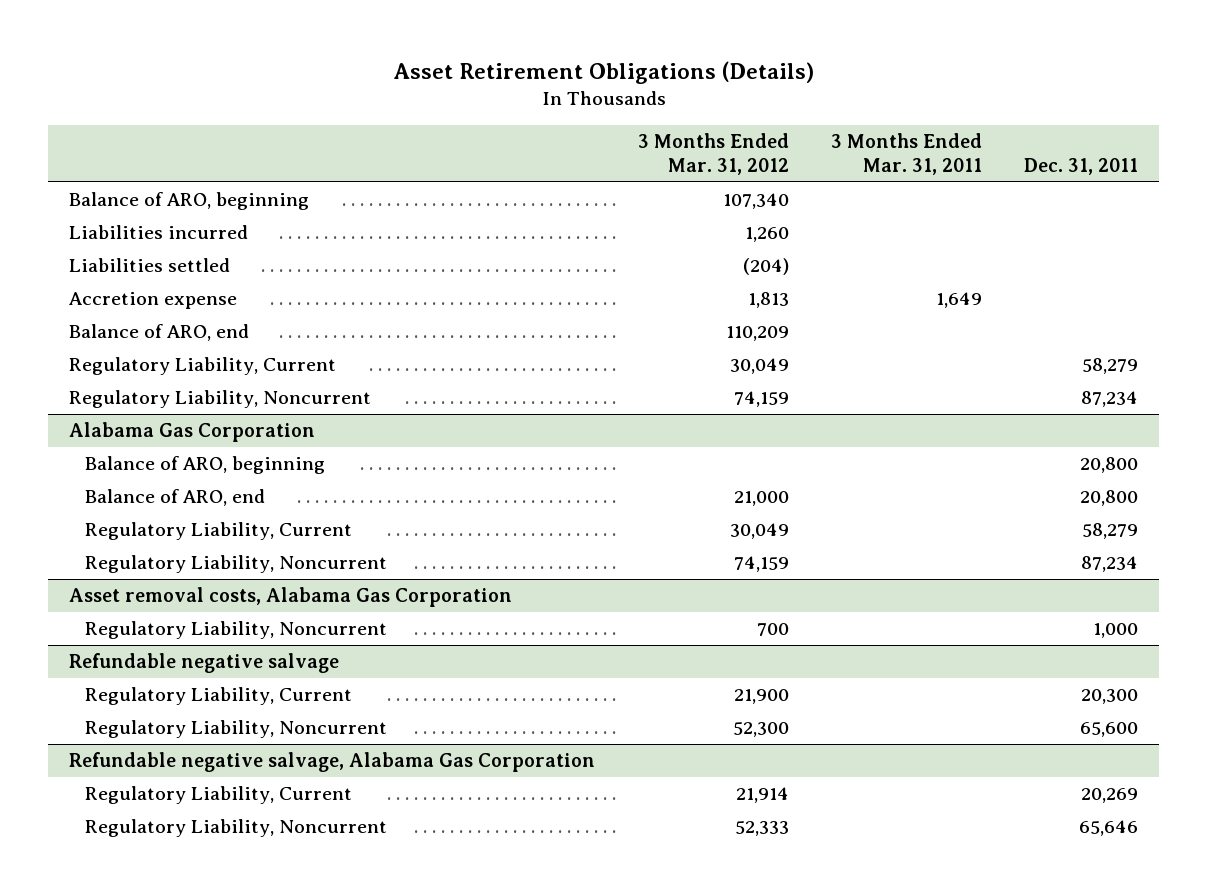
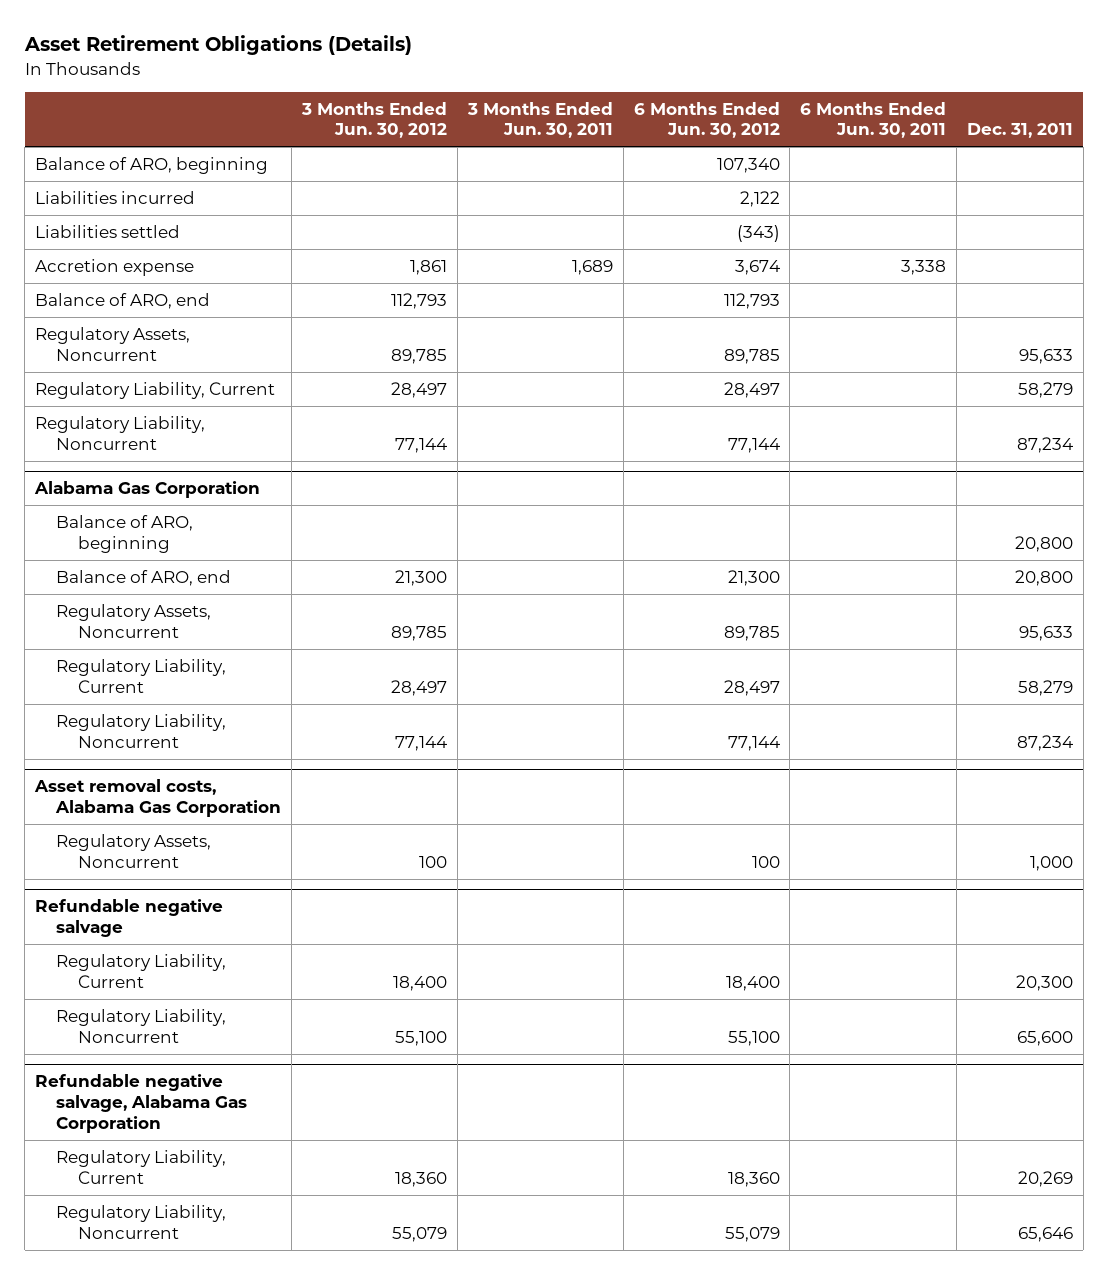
- | 3 Months Ended Mar. 31, 2012 | 3 Months Ended Mar. 31, 2011 | Dec. 31, 2011
+ | 3 Months Ended Jun. 30, 2012 | 3 Months Ended Jun. 30, 2011 | 6 Months Ended Jun. 30, 2012 | 6 Months Ended Jun. 30, 2011 | Dec. 31, 2011
+ Regulatory Assets, Noncurrent | 89,785 | | 89,785 | | 95,633
@ Alabama Gas Corporation
+ Regulatory Assets, Noncurrent | 89,785 | | 89,785 | | 95,633
@ Asset removal costs, Alabama Gas Corporation
- Regulatory Liability, Noncurrent | 700 | | 1,000
+ Regulatory Assets, Noncurrent | 100 | | 100 | | 1,000

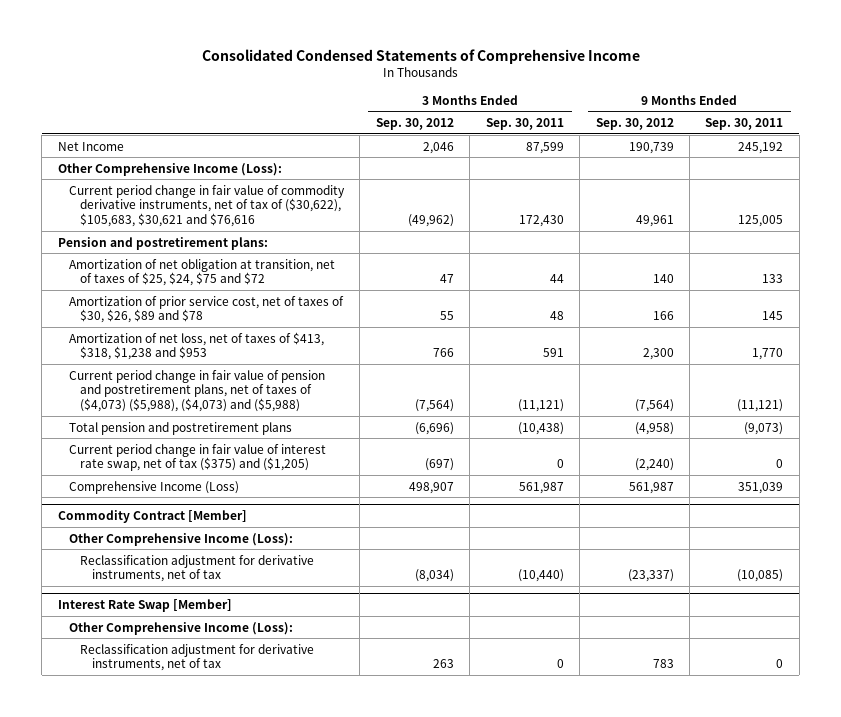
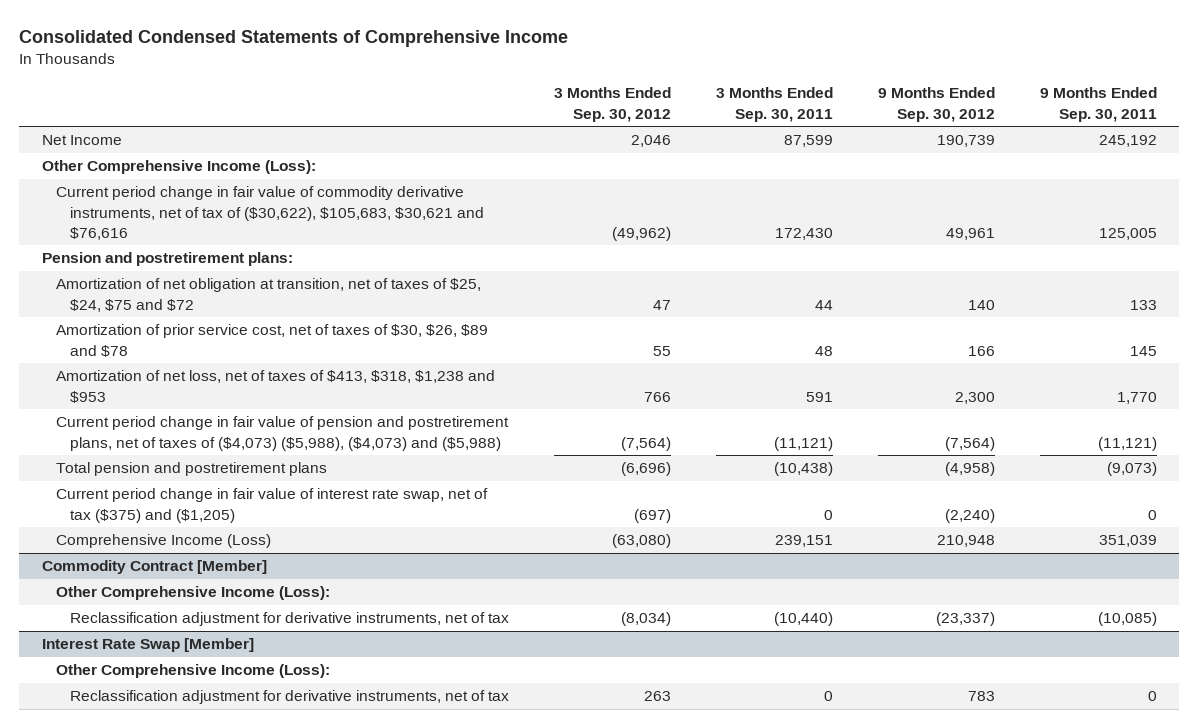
- Comprehensive Income (Loss) | 498,907 | 561,987 | 561,987 | 351,039
+ Comprehensive Income (Loss) | (63,080) | 239,151 | 210,948 | 351,039

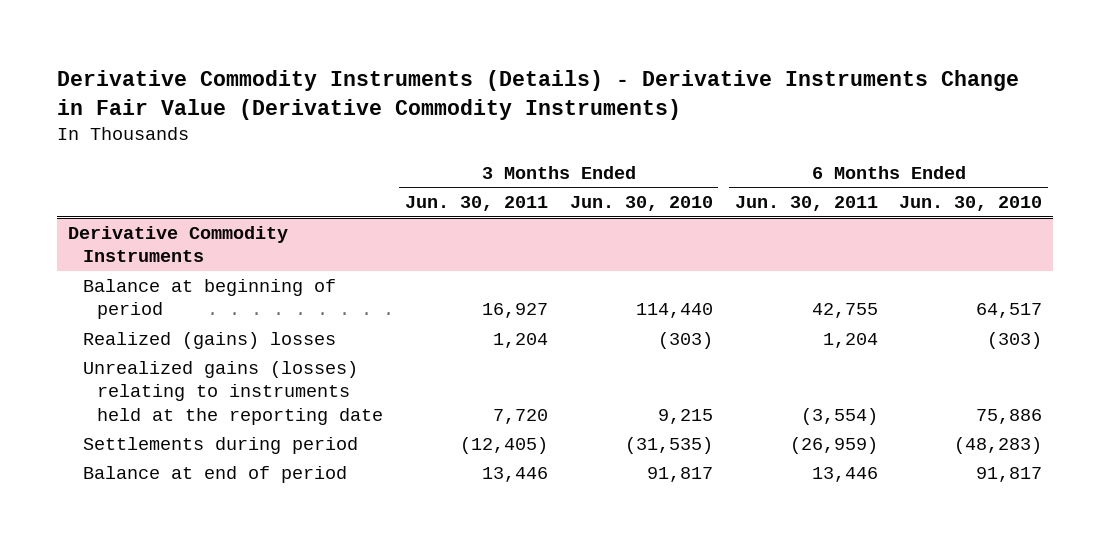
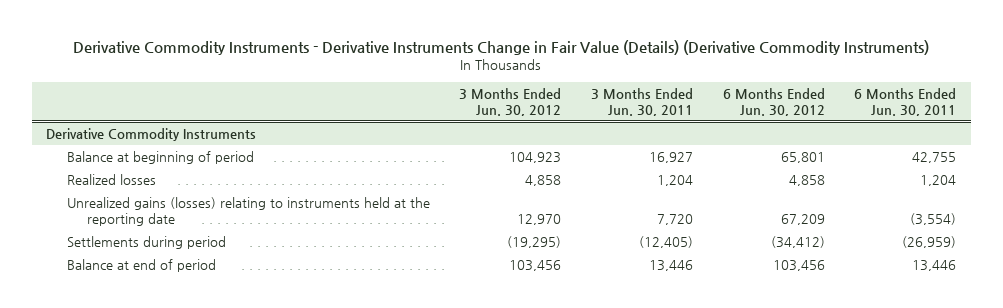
- Derivative Commodity Instruments (Details) - Derivative Instruments Change in Fair Value (Derivative Commodity Instruments)
+ Derivative Commodity Instruments - Derivative Instruments Change in Fair Value (Details) (Derivative Commodity Instruments)
- | 3 Months Ended Jun. 30, 2011 | 3 Months Ended Jun. 30, 2010 | 6 Months Ended Jun. 30, 2011 | 6 Months Ended Jun. 30, 2010
+ | 3 Months Ended Jun. 30, 2012 | 3 Months Ended Jun. 30, 2011 | 6 Months Ended Jun. 30, 2012 | 6 Months Ended Jun. 30, 2011
@ Derivative Commodity Instruments
- Realized (gains) losses | 1,204 | (303) | 1,204 | (303)
+ Realized losses | 4,858 | 1,204 | 4,858 | 1,204

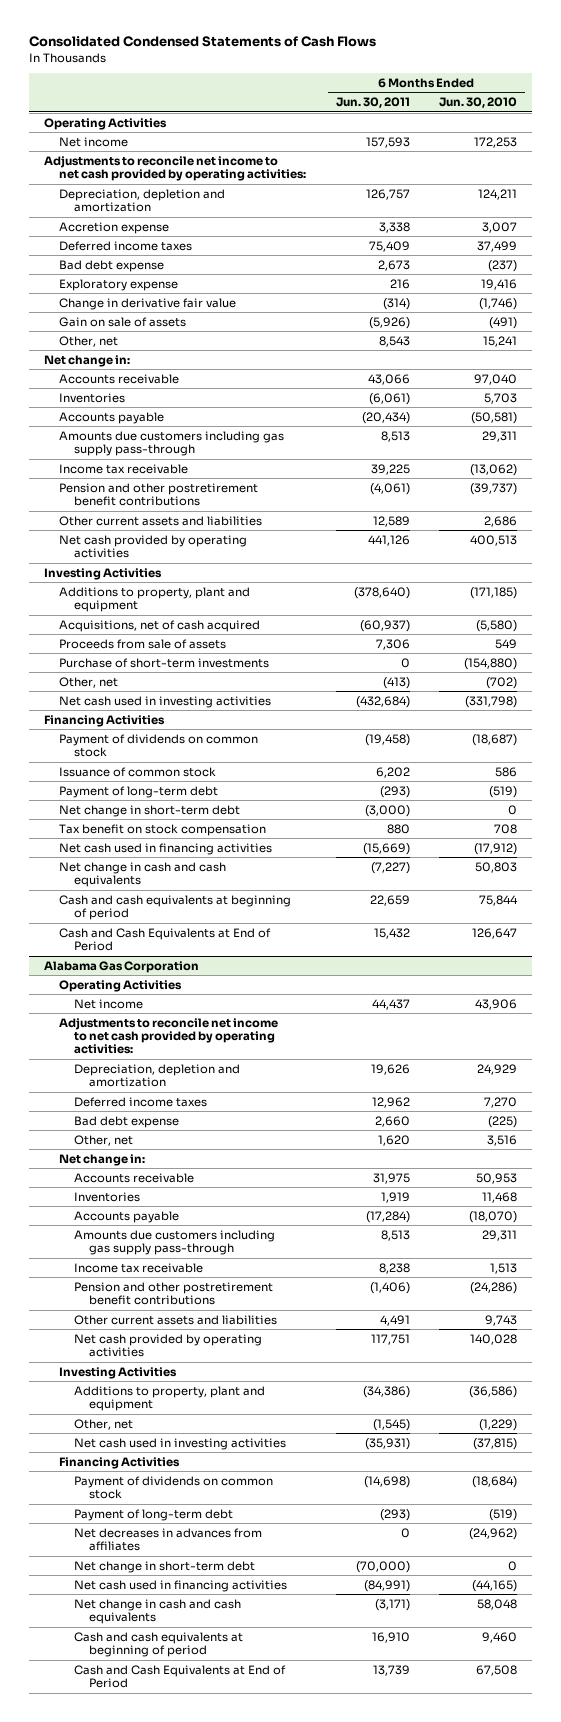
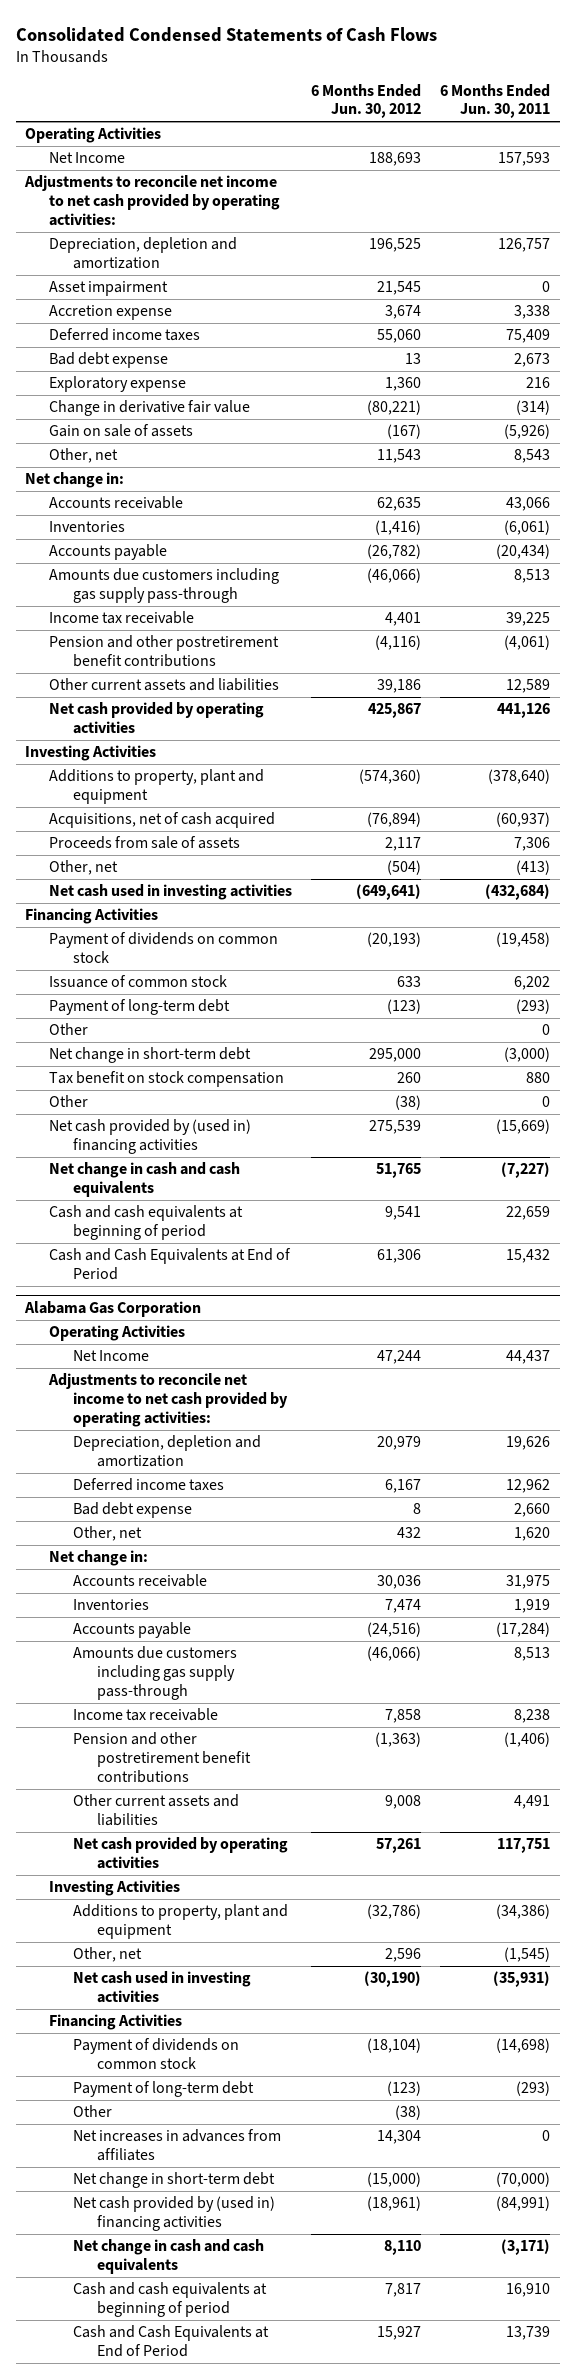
- | 6 Months Ended Jun. 30, 2011 | 6 Months Ended Jun. 30, 2010
+ | 6 Months Ended Jun. 30, 2012 | 6 Months Ended Jun. 30, 2011
- Net income | 157,593 | 172,253
+ Net Income | 188,693 | 157,593
+ Asset impairment | 21,545 | 0
- Purchase of short-term investments | 0 | (154,880)
+ Other | | 0
- Net cash used in financing activities | (15,669) | (17,912)
+ Other | (38) | 0
+ Net cash provided by (used in) financing activities | 275,539 | (15,669)
@ Alabama Gas Corporation
- Net income | 44,437 | 43,906
+ Net Income | 47,244 | 44,437
- Net decreases in advances from affiliates | 0 | (24,962)
+ Other | (38) |
+ Net increases in advances from affiliates | 14,304 | 0
- Net cash used in financing activities | (84,991) | (44,165)
+ Net cash provided by (used in) financing activities | (18,961) | (84,991)

